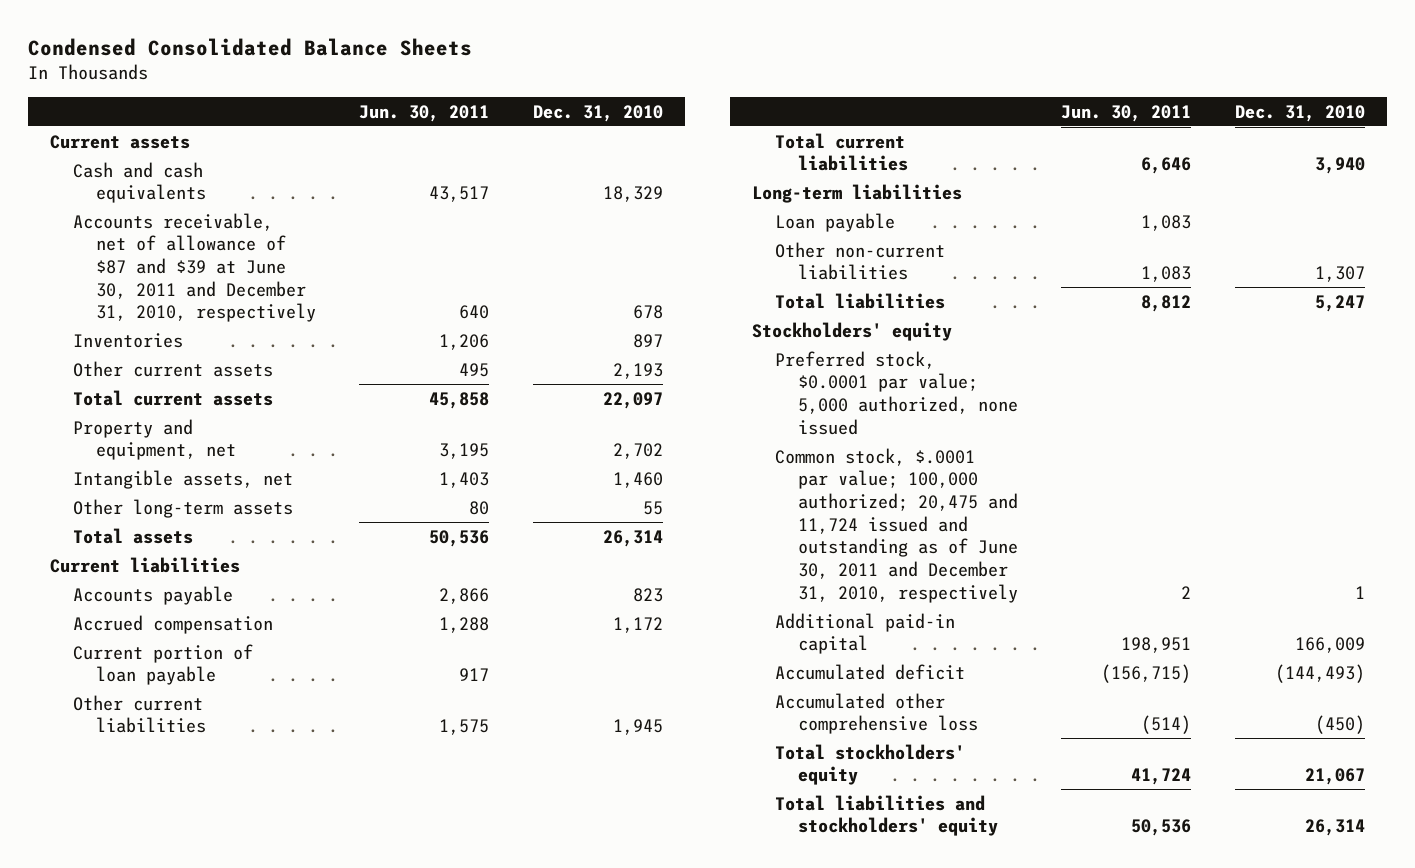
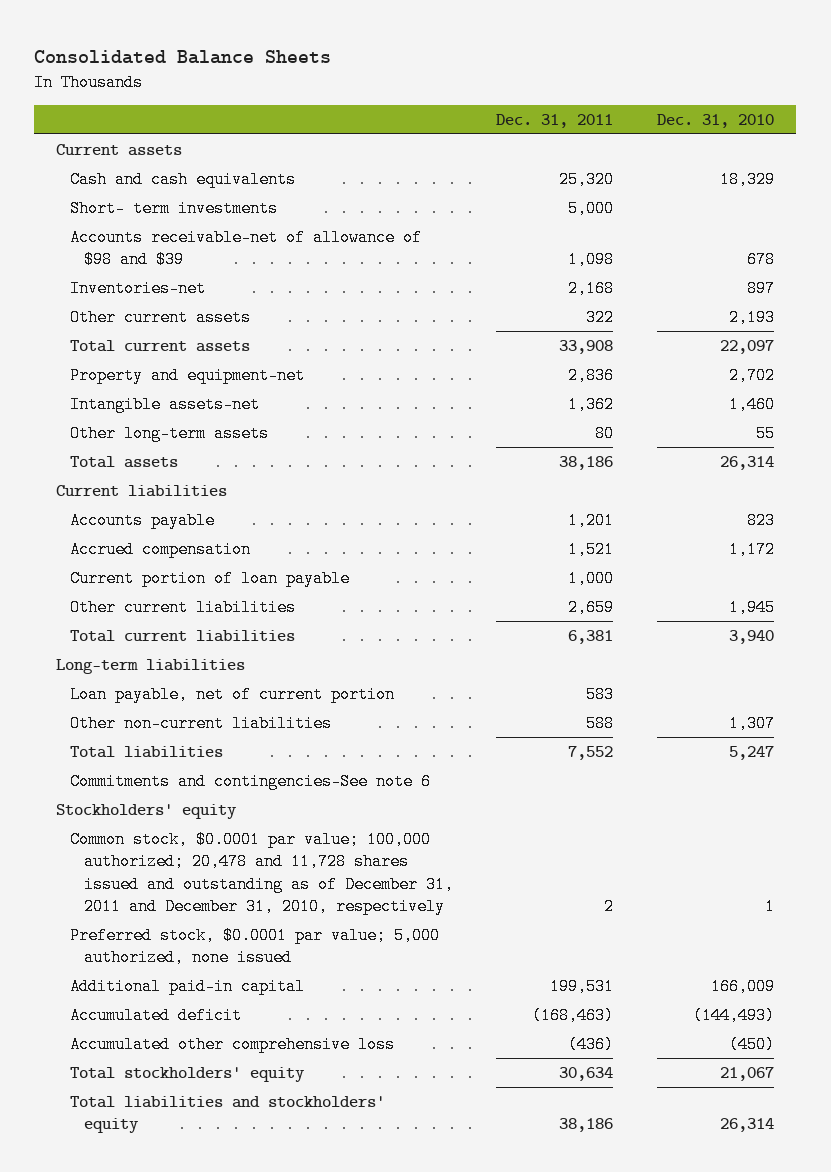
- Condensed Consolidated Balance Sheets
+ Consolidated Balance Sheets
- | Jun. 30, 2011 | Dec. 31, 2010
+ | Dec. 31, 2011 | Dec. 31, 2010
- Accounts receivable, net of allowance of $87 and $39 at June 30, 2011 and December 31, 2010, respectively | 640 | 678
- Inventories | 1,206 | 897
+ Short- term investments | 5,000 |
+ Accounts receivable-net of allowance of $98 and $39 | 1,098 | 678
+ Inventories-net | 2,168 | 897
- Property and equipment, net | 3,195 | 2,702
- Intangible assets, net | 1,403 | 1,460
+ Property and equipment-net | 2,836 | 2,702
+ Intangible assets-net | 1,362 | 1,460
- Loan payable | 1,083 |
+ Loan payable, net of current portion | 583 |
+ Commitments and contingencies-See note 6
+ Common stock, $0.0001 par value; 100,000 authorized; 20,478 and 11,728 shares issued and outstanding as of December 31, 2011 and December 31, 2010, respectively | 2 | 1
- Common stock, $.0001 par value; 100,000 authorized; 20,475 and 11,724 issued and outstanding as of June 30, 2011 and December 31, 2010, respectively | 2 | 1

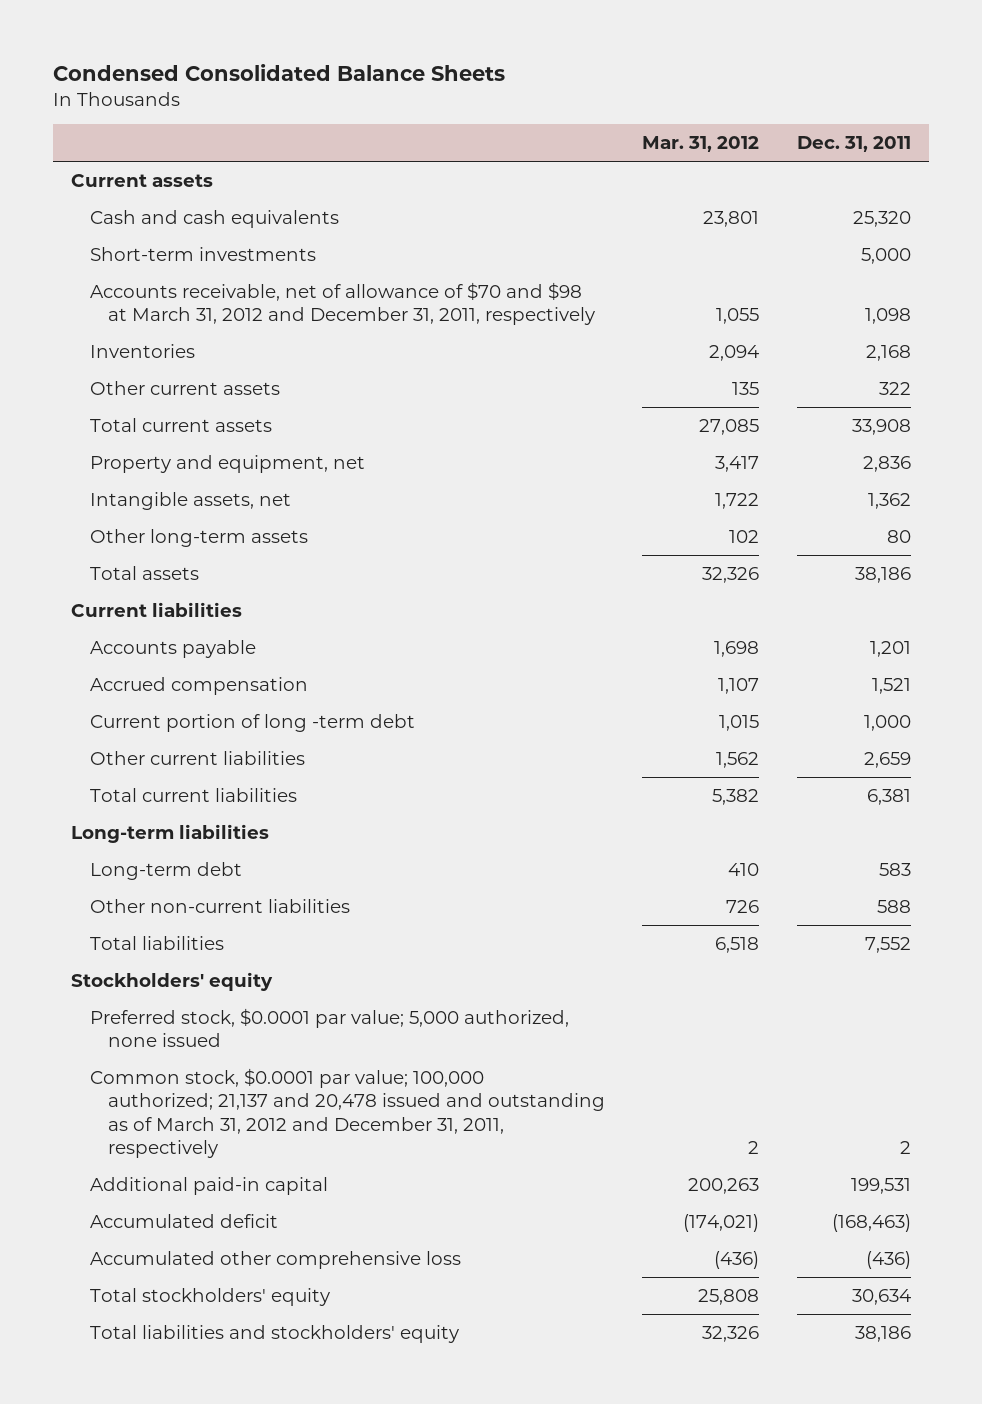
- Consolidated Balance Sheets
+ Condensed Consolidated Balance Sheets
- | Dec. 31, 2011 | Dec. 31, 2010
+ | Mar. 31, 2012 | Dec. 31, 2011
- Short- term investments | 5,000 |
- Accounts receivable-net of allowance of $98 and $39 | 1,098 | 678
- Inventories-net | 2,168 | 897
+ Short-term investments | | 5,000
+ Accounts receivable, net of allowance of $70 and $98 at March 31, 2012 and December 31, 2011, respectively | 1,055 | 1,098
+ Inventories | 2,094 | 2,168
- Property and equipment-net | 2,836 | 2,702
- Intangible assets-net | 1,362 | 1,460
+ Property and equipment, net | 3,417 | 2,836
+ Intangible assets, net | 1,722 | 1,362
- Current portion of loan payable | 1,000 |
+ Current portion of long -term debt | 1,015 | 1,000
- Loan payable, net of current portion | 583 |
+ Long-term debt | 410 | 583
- Commitments and contingencies-See note 6
- Common stock, $0.0001 par value; 100,000 authorized; 20,478 and 11,728 shares issued and outstanding as of December 31, 2011 and December 31, 2010, respectively | 2 | 1
+ Common stock, $0.0001 par value; 100,000 authorized; 21,137 and 20,478 issued and outstanding as of March 31, 2012 and December 31, 2011, respectively | 2 | 2

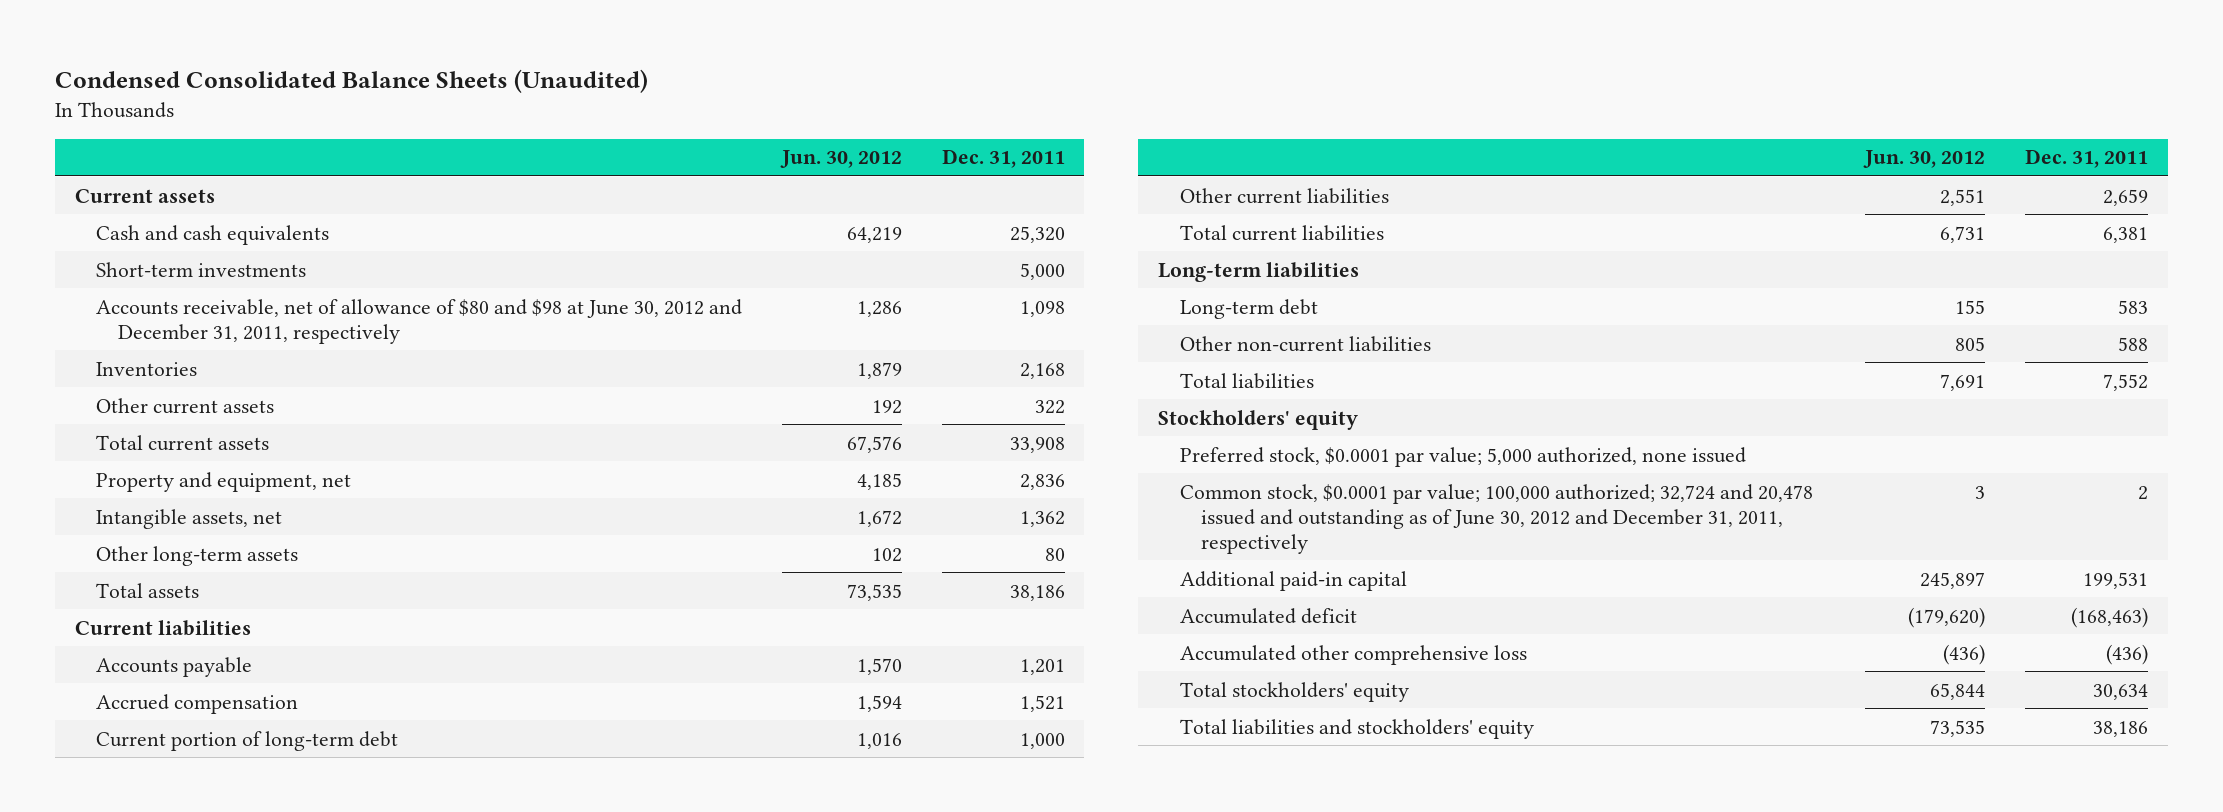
- Condensed Consolidated Balance Sheets
+ Condensed Consolidated Balance Sheets (Unaudited)
- | Mar. 31, 2012 | Dec. 31, 2011
+ | Jun. 30, 2012 | Dec. 31, 2011
- Accounts receivable, net of allowance of $70 and $98 at March 31, 2012 and December 31, 2011, respectively | 1,055 | 1,098
+ Accounts receivable, net of allowance of $80 and $98 at June 30, 2012 and December 31, 2011, respectively | 1,286 | 1,098
- Current portion of long -term debt | 1,015 | 1,000
+ Current portion of long-term debt | 1,016 | 1,000
- Common stock, $0.0001 par value; 100,000 authorized; 21,137 and 20,478 issued and outstanding as of March 31, 2012 and December 31, 2011, respectively | 2 | 2
+ Common stock, $0.0001 par value; 100,000 authorized; 32,724 and 20,478 issued and outstanding as of June 30, 2012 and December 31, 2011, respectively | 3 | 2

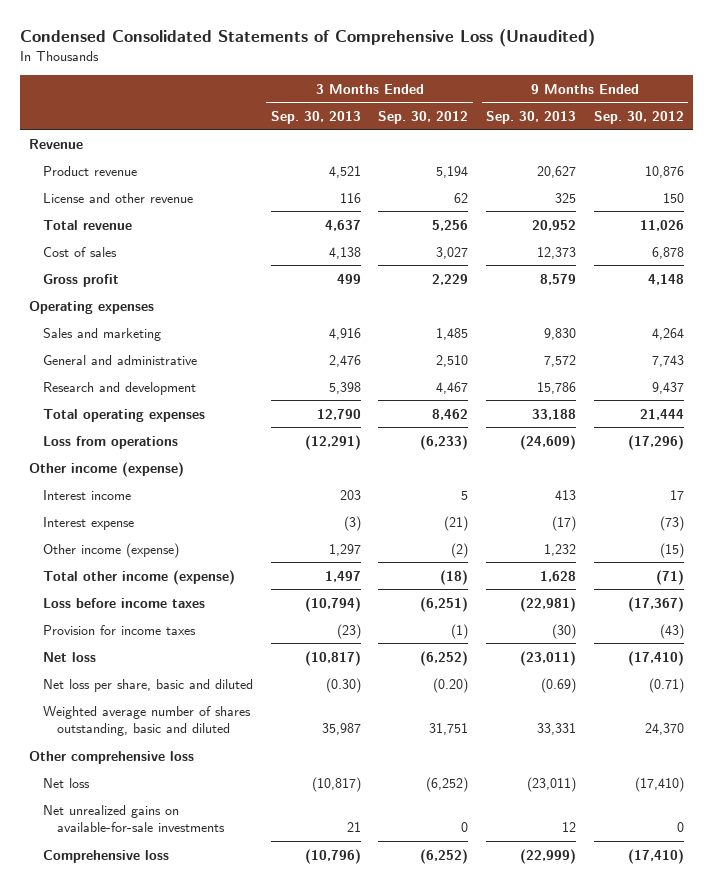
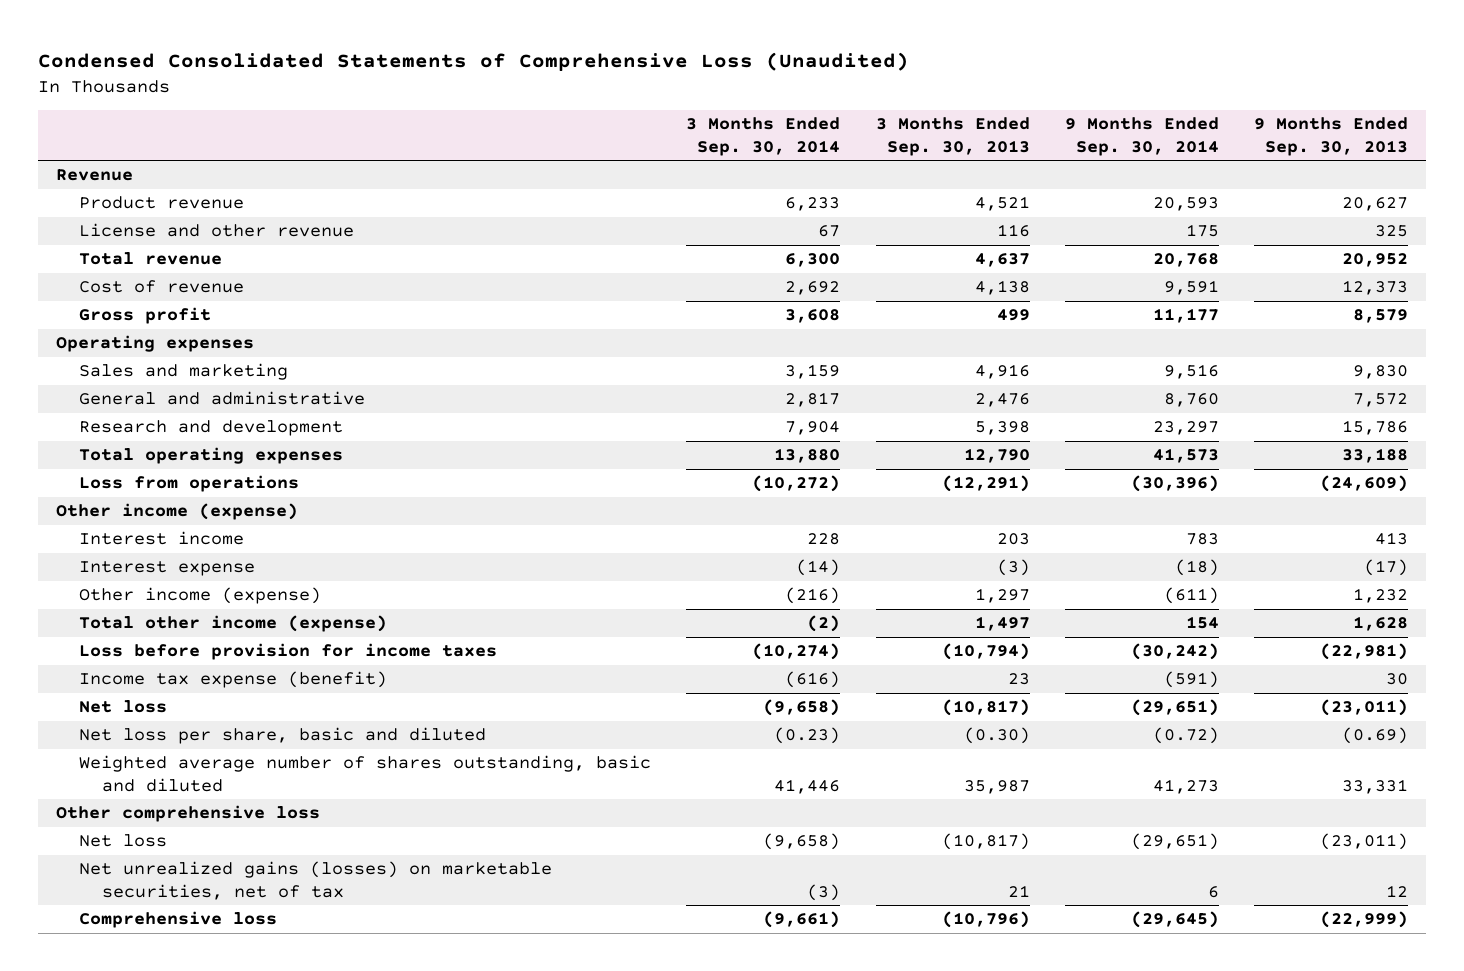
- | 3 Months Ended Sep. 30, 2013 | 3 Months Ended Sep. 30, 2012 | 9 Months Ended Sep. 30, 2013 | 9 Months Ended Sep. 30, 2012
+ | 3 Months Ended Sep. 30, 2014 | 3 Months Ended Sep. 30, 2013 | 9 Months Ended Sep. 30, 2014 | 9 Months Ended Sep. 30, 2013
- Cost of sales | 4,138 | 3,027 | 12,373 | 6,878
+ Cost of revenue | 2,692 | 4,138 | 9,591 | 12,373
- Loss before income taxes | (10,794) | (6,251) | (22,981) | (17,367)
- Provision for income taxes | (23) | (1) | (30) | (43)
+ Loss before provision for income taxes | (10,274) | (10,794) | (30,242) | (22,981)
+ Income tax expense (benefit) | (616) | 23 | (591) | 30
- Net unrealized gains on available-for-sale investments | 21 | 0 | 12 | 0
+ Net unrealized gains (losses) on marketable securities, net of tax | (3) | 21 | 6 | 12

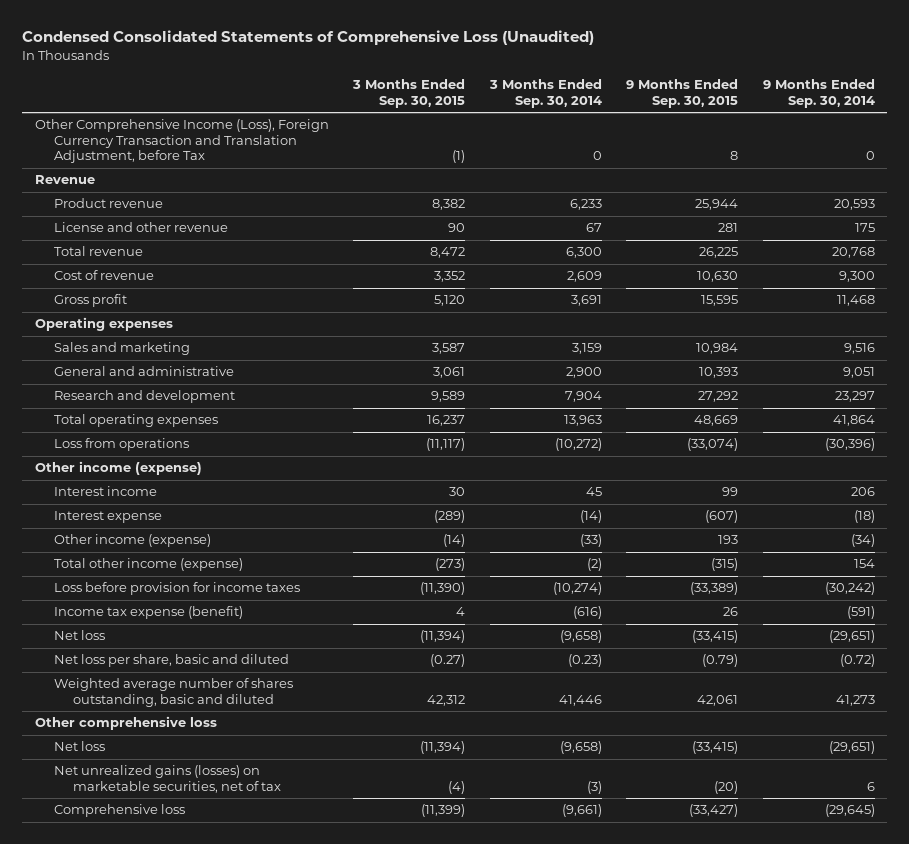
- | 3 Months Ended Sep. 30, 2014 | 3 Months Ended Sep. 30, 2013 | 9 Months Ended Sep. 30, 2014 | 9 Months Ended Sep. 30, 2013
+ | 3 Months Ended Sep. 30, 2015 | 3 Months Ended Sep. 30, 2014 | 9 Months Ended Sep. 30, 2015 | 9 Months Ended Sep. 30, 2014
+ Other Comprehensive Income (Loss), Foreign Currency Transaction and Translation Adjustment, before Tax | (1) | 0 | 8 | 0
- Cost of revenue | 2,692 | 4,138 | 9,591 | 12,373
- Gross profit | 3,608 | 499 | 11,177 | 8,579
+ Cost of revenue | 3,352 | 2,609 | 10,630 | 9,300
+ Gross profit | 5,120 | 3,691 | 15,595 | 11,468
- General and administrative | 2,817 | 2,476 | 8,760 | 7,572
+ General and administrative | 3,061 | 2,900 | 10,393 | 9,051
- Total operating expenses | 13,880 | 12,790 | 41,573 | 33,188
+ Total operating expenses | 16,237 | 13,963 | 48,669 | 41,864
- Interest income | 228 | 203 | 783 | 413
+ Interest income | 30 | 45 | 99 | 206
- Other income (expense) | (216) | 1,297 | (611) | 1,232
+ Other income (expense) | (14) | (33) | 193 | (34)

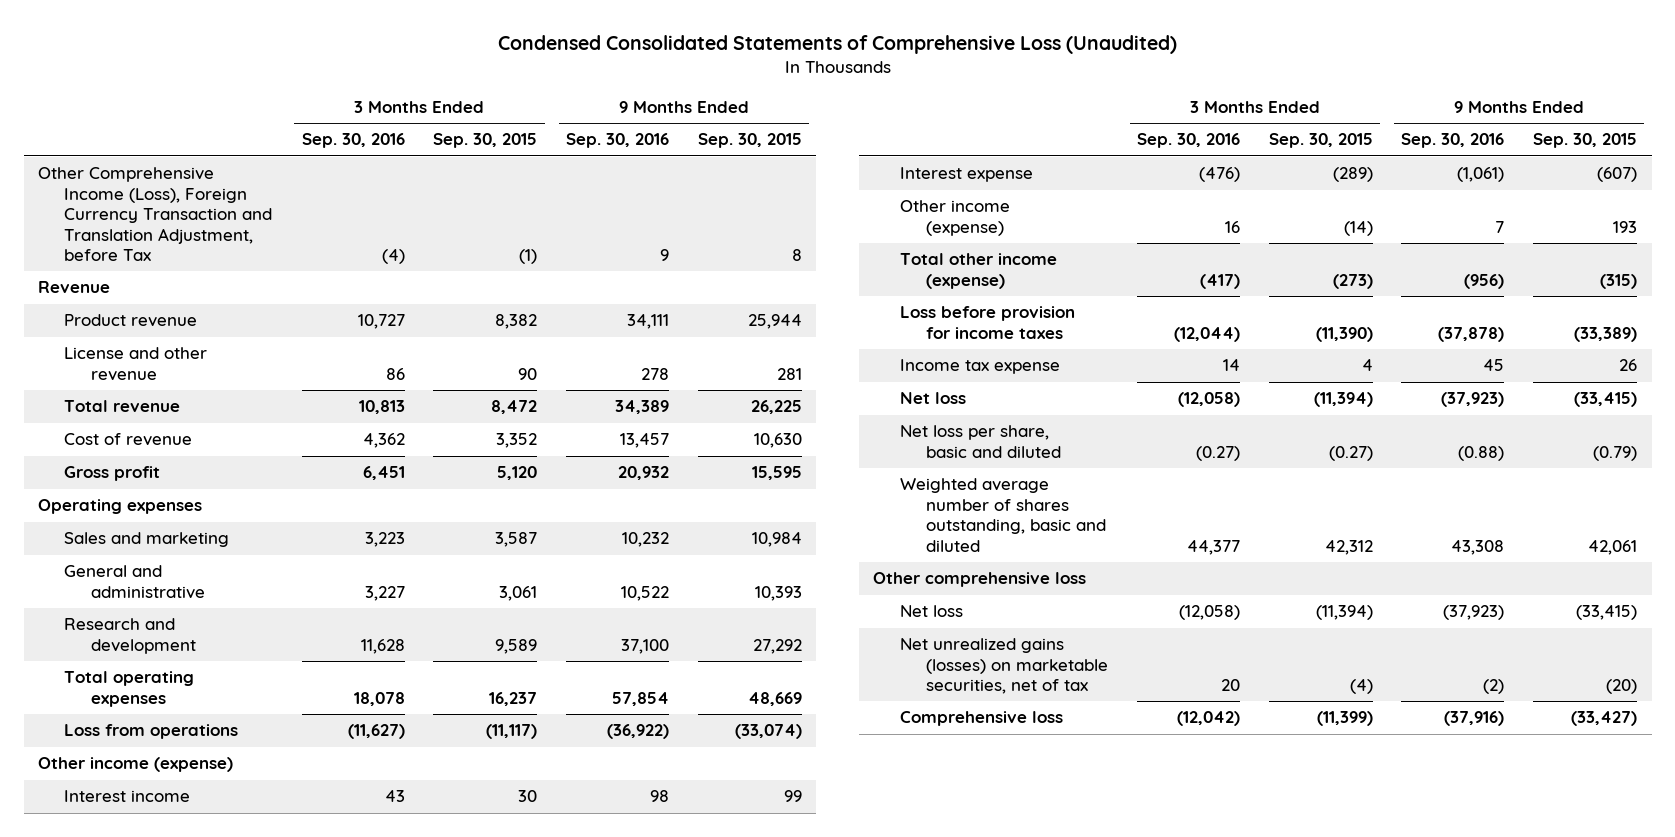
- | 3 Months Ended Sep. 30, 2015 | 3 Months Ended Sep. 30, 2014 | 9 Months Ended Sep. 30, 2015 | 9 Months Ended Sep. 30, 2014
+ | 3 Months Ended Sep. 30, 2016 | 3 Months Ended Sep. 30, 2015 | 9 Months Ended Sep. 30, 2016 | 9 Months Ended Sep. 30, 2015
- Income tax expense (benefit) | 4 | (616) | 26 | (591)
+ Income tax expense | 14 | 4 | 45 | 26

